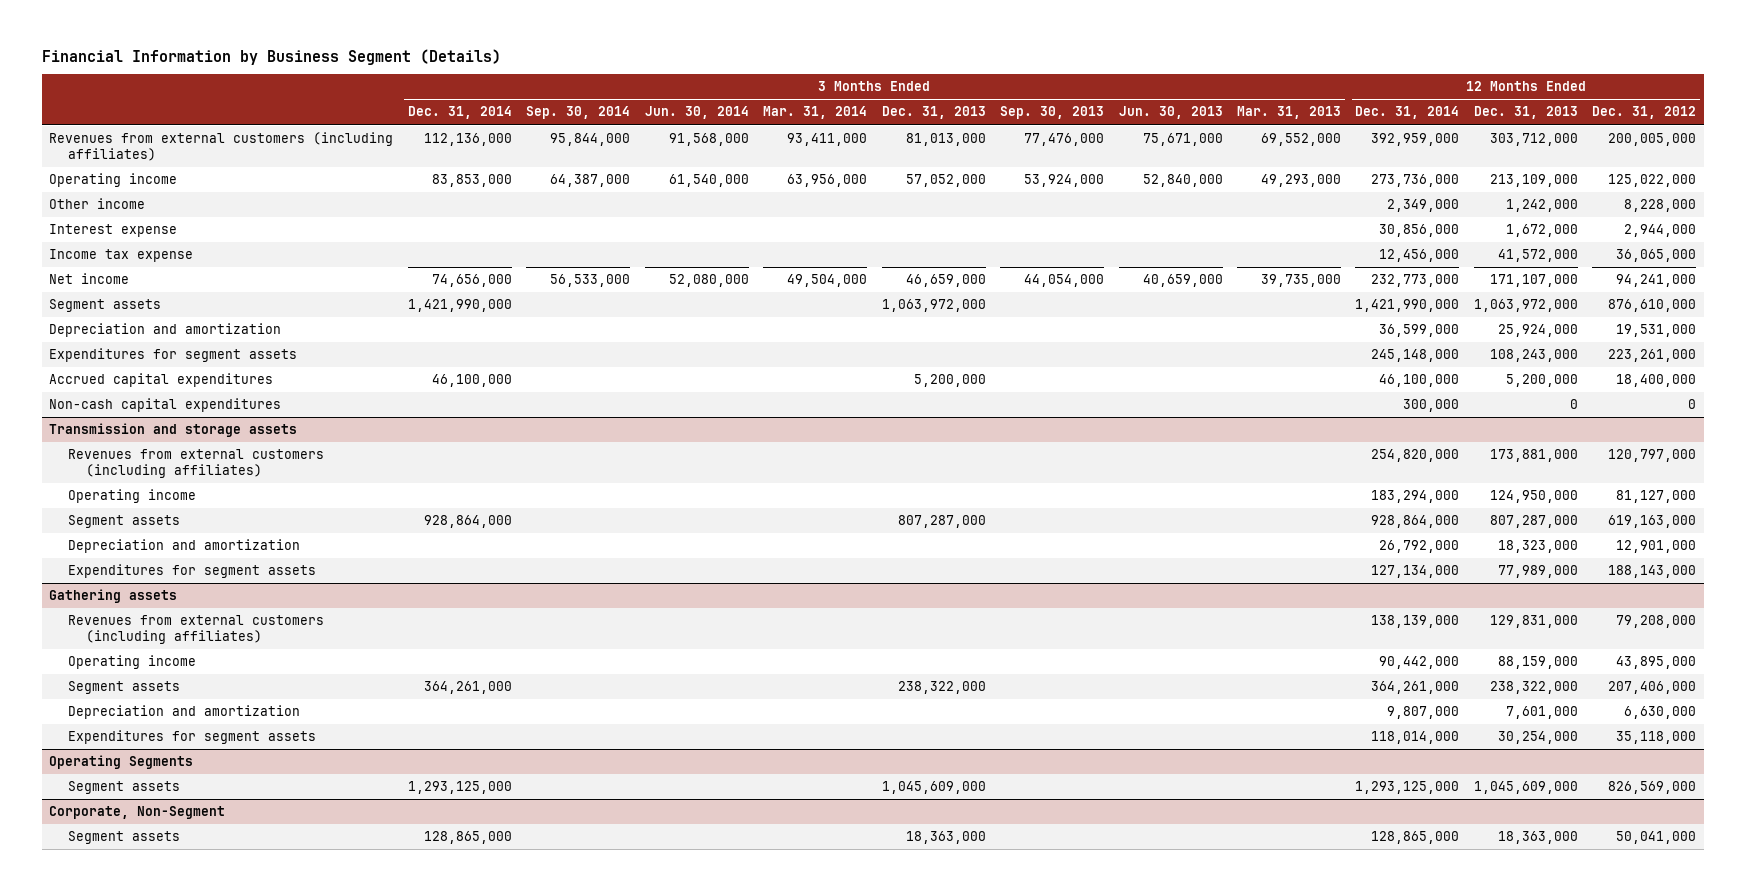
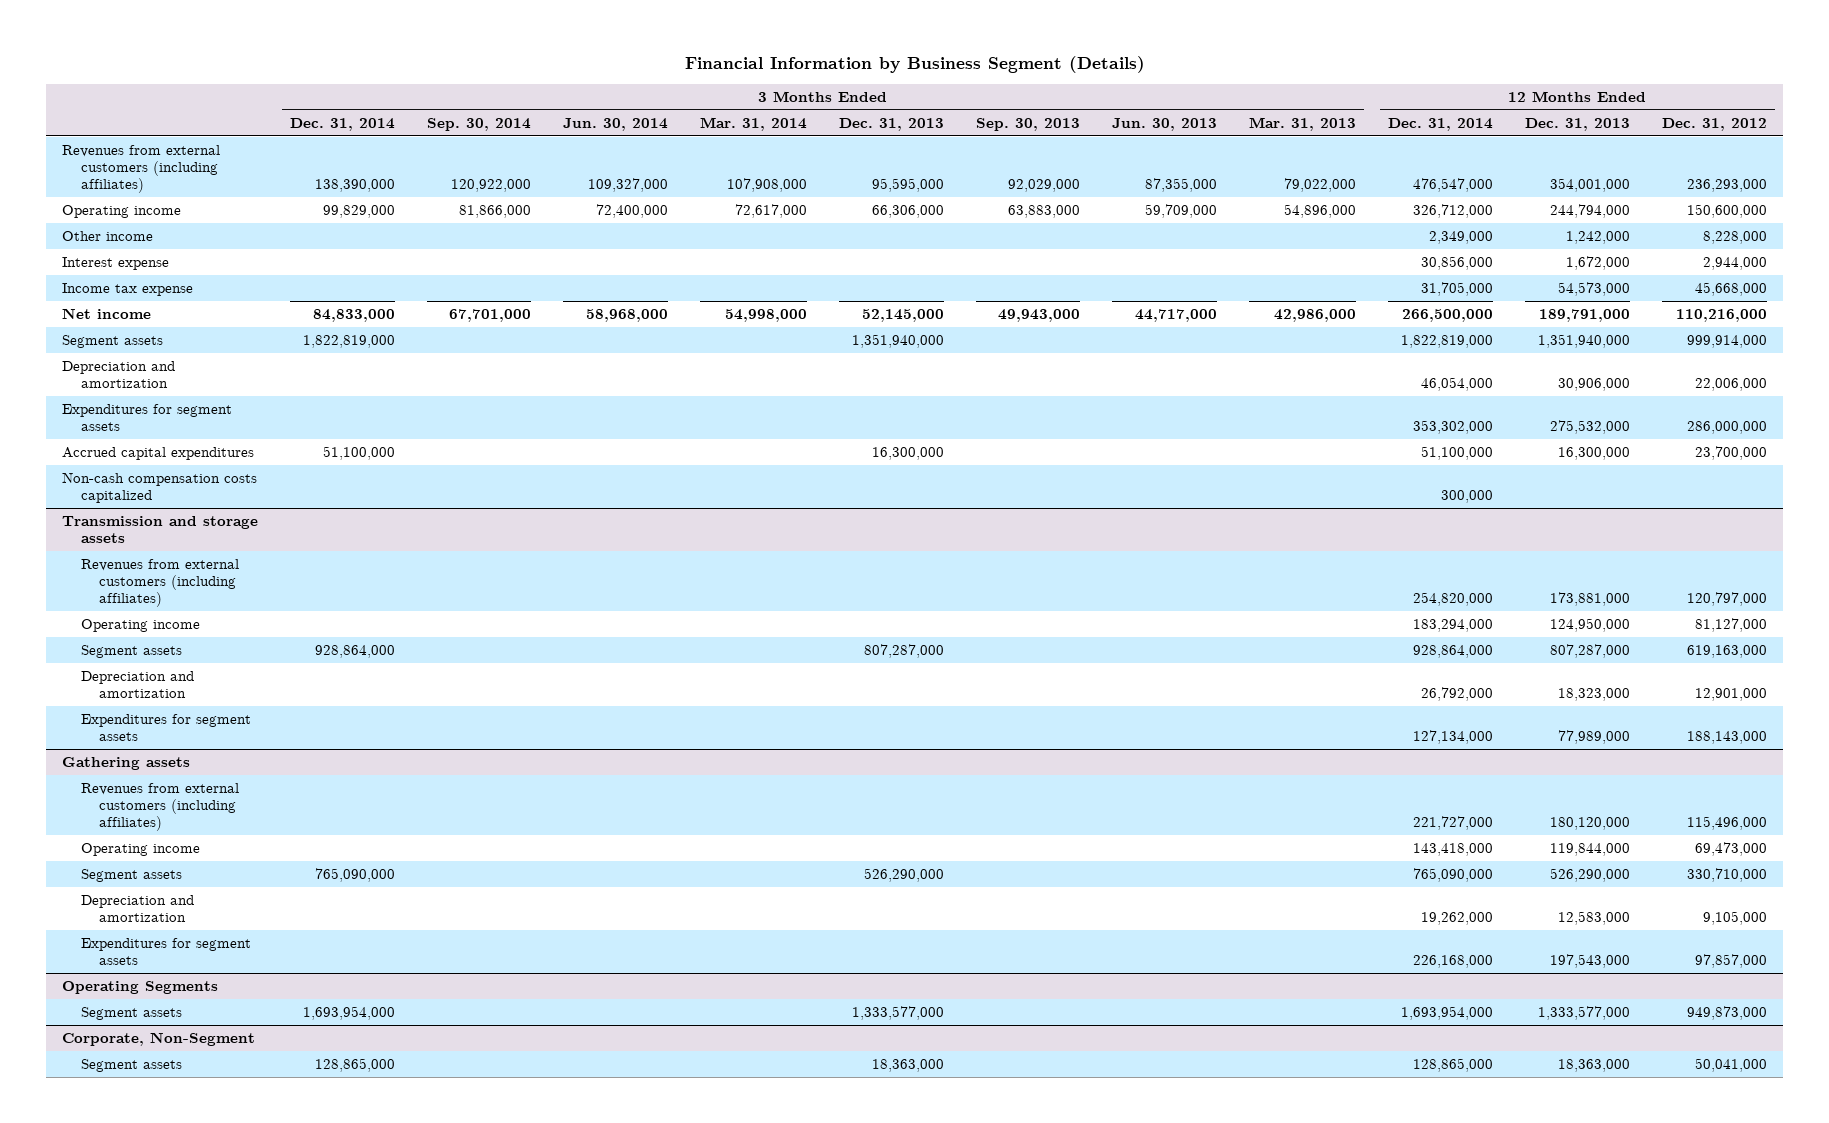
- Revenues from external customers (including affiliates) | 112,136,000 | 95,844,000 | 91,568,000 | 93,411,000 | 81,013,000 | 77,476,000 | 75,671,000 | 69,552,000 | 392,959,000 | 303,712,000 | 200,005,000
- Operating income | 83,853,000 | 64,387,000 | 61,540,000 | 63,956,000 | 57,052,000 | 53,924,000 | 52,840,000 | 49,293,000 | 273,736,000 | 213,109,000 | 125,022,000
+ Revenues from external customers (including affiliates) | 138,390,000 | 120,922,000 | 109,327,000 | 107,908,000 | 95,595,000 | 92,029,000 | 87,355,000 | 79,022,000 | 476,547,000 | 354,001,000 | 236,293,000
+ Operating income | 99,829,000 | 81,866,000 | 72,400,000 | 72,617,000 | 66,306,000 | 63,883,000 | 59,709,000 | 54,896,000 | 326,712,000 | 244,794,000 | 150,600,000
- Income tax expense | | | | | | | | | 12,456,000 | 41,572,000 | 36,065,000
- Net income | 74,656,000 | 56,533,000 | 52,080,000 | 49,504,000 | 46,659,000 | 44,054,000 | 40,659,000 | 39,735,000 | 232,773,000 | 171,107,000 | 94,241,000
- Segment assets | 1,421,990,000 | | | | 1,063,972,000 | | | | 1,421,990,000 | 1,063,972,000 | 876,610,000
- Depreciation and amortization | | | | | | | | | 36,599,000 | 25,924,000 | 19,531,000
- Expenditures for segment assets | | | | | | | | | 245,148,000 | 108,243,000 | 223,261,000
- Accrued capital expenditures | 46,100,000 | | | | 5,200,000 | | | | 46,100,000 | 5,200,000 | 18,400,000
- Non-cash capital expenditures | | | | | | | | | 300,000 | 0 | 0
+ Income tax expense | | | | | | | | | 31,705,000 | 54,573,000 | 45,668,000
+ Net income | 84,833,000 | 67,701,000 | 58,968,000 | 54,998,000 | 52,145,000 | 49,943,000 | 44,717,000 | 42,986,000 | 266,500,000 | 189,791,000 | 110,216,000
+ Segment assets | 1,822,819,000 | | | | 1,351,940,000 | | | | 1,822,819,000 | 1,351,940,000 | 999,914,000
+ Depreciation and amortization | | | | | | | | | 46,054,000 | 30,906,000 | 22,006,000
+ Expenditures for segment assets | | | | | | | | | 353,302,000 | 275,532,000 | 286,000,000
+ Accrued capital expenditures | 51,100,000 | | | | 16,300,000 | | | | 51,100,000 | 16,300,000 | 23,700,000
+ Non-cash compensation costs capitalized | | | | | | | | | 300,000 | |
@ Gathering assets
- Revenues from external customers (including affiliates) | | | | | | | | | 138,139,000 | 129,831,000 | 79,208,000
- Operating income | | | | | | | | | 90,442,000 | 88,159,000 | 43,895,000
- Segment assets | 364,261,000 | | | | 238,322,000 | | | | 364,261,000 | 238,322,000 | 207,406,000
- Depreciation and amortization | | | | | | | | | 9,807,000 | 7,601,000 | 6,630,000
- Expenditures for segment assets | | | | | | | | | 118,014,000 | 30,254,000 | 35,118,000
+ Revenues from external customers (including affiliates) | | | | | | | | | 221,727,000 | 180,120,000 | 115,496,000
+ Operating income | | | | | | | | | 143,418,000 | 119,844,000 | 69,473,000
+ Segment assets | 765,090,000 | | | | 526,290,000 | | | | 765,090,000 | 526,290,000 | 330,710,000
+ Depreciation and amortization | | | | | | | | | 19,262,000 | 12,583,000 | 9,105,000
+ Expenditures for segment assets | | | | | | | | | 226,168,000 | 197,543,000 | 97,857,000
@ Operating Segments
- Segment assets | 1,293,125,000 | | | | 1,045,609,000 | | | | 1,293,125,000 | 1,045,609,000 | 826,569,000
+ Segment assets | 1,693,954,000 | | | | 1,333,577,000 | | | | 1,693,954,000 | 1,333,577,000 | 949,873,000

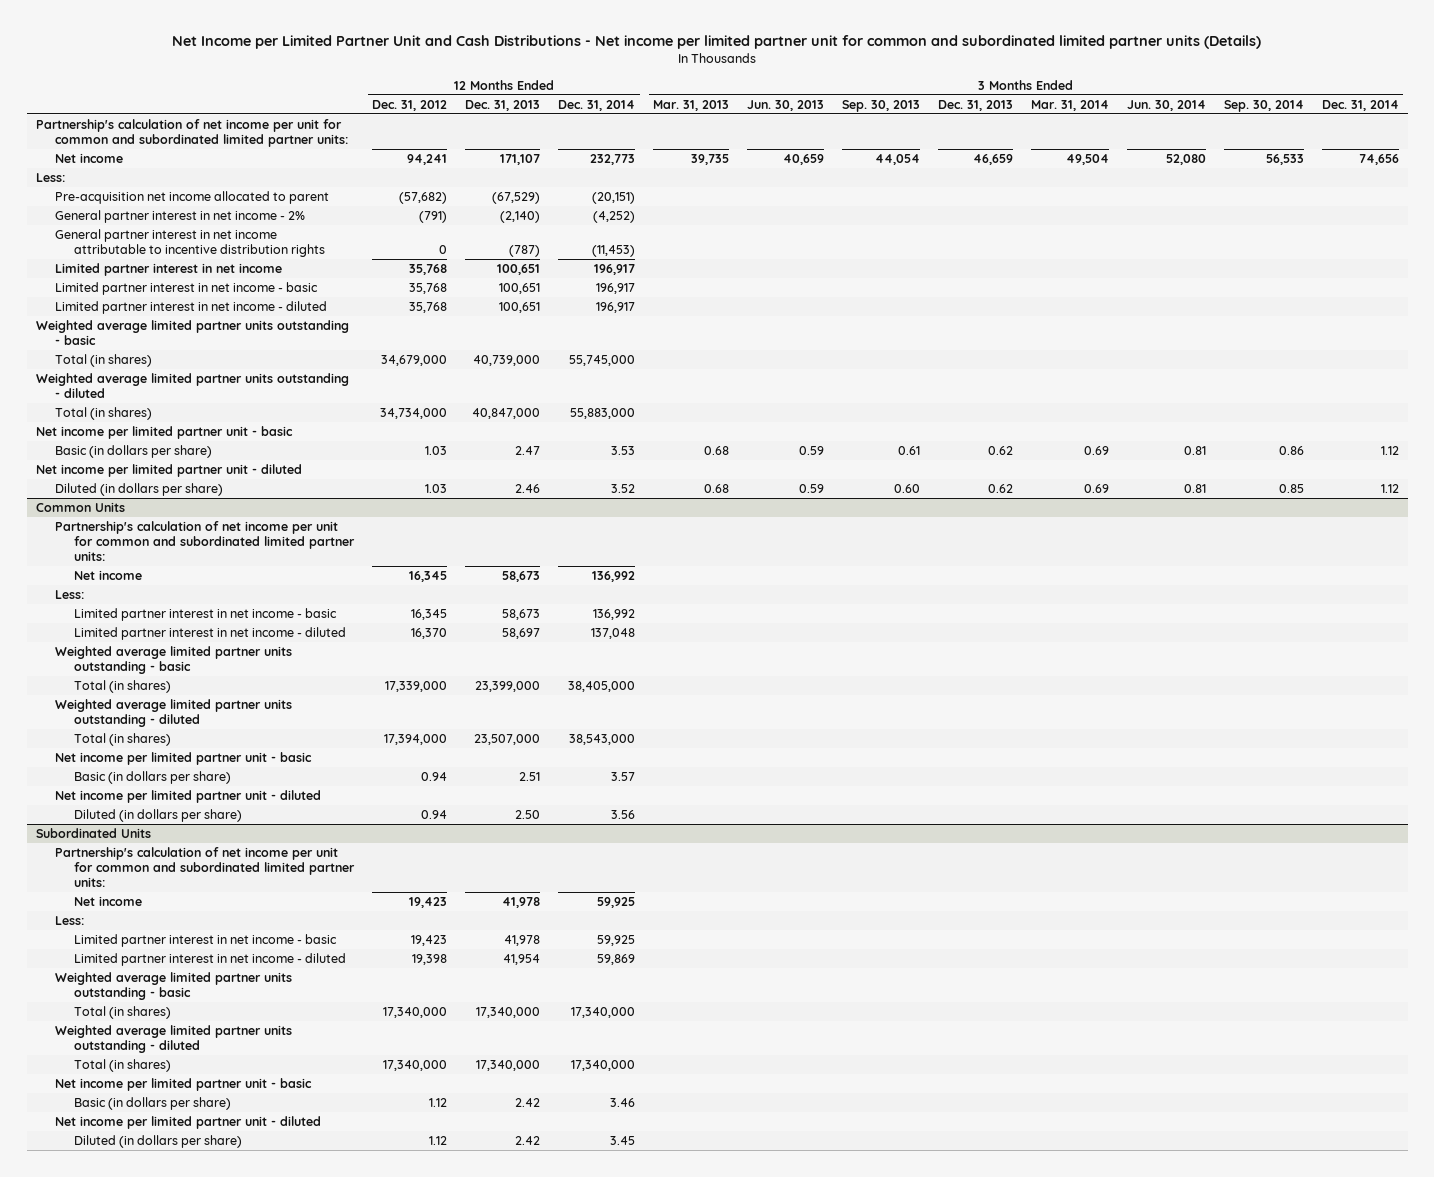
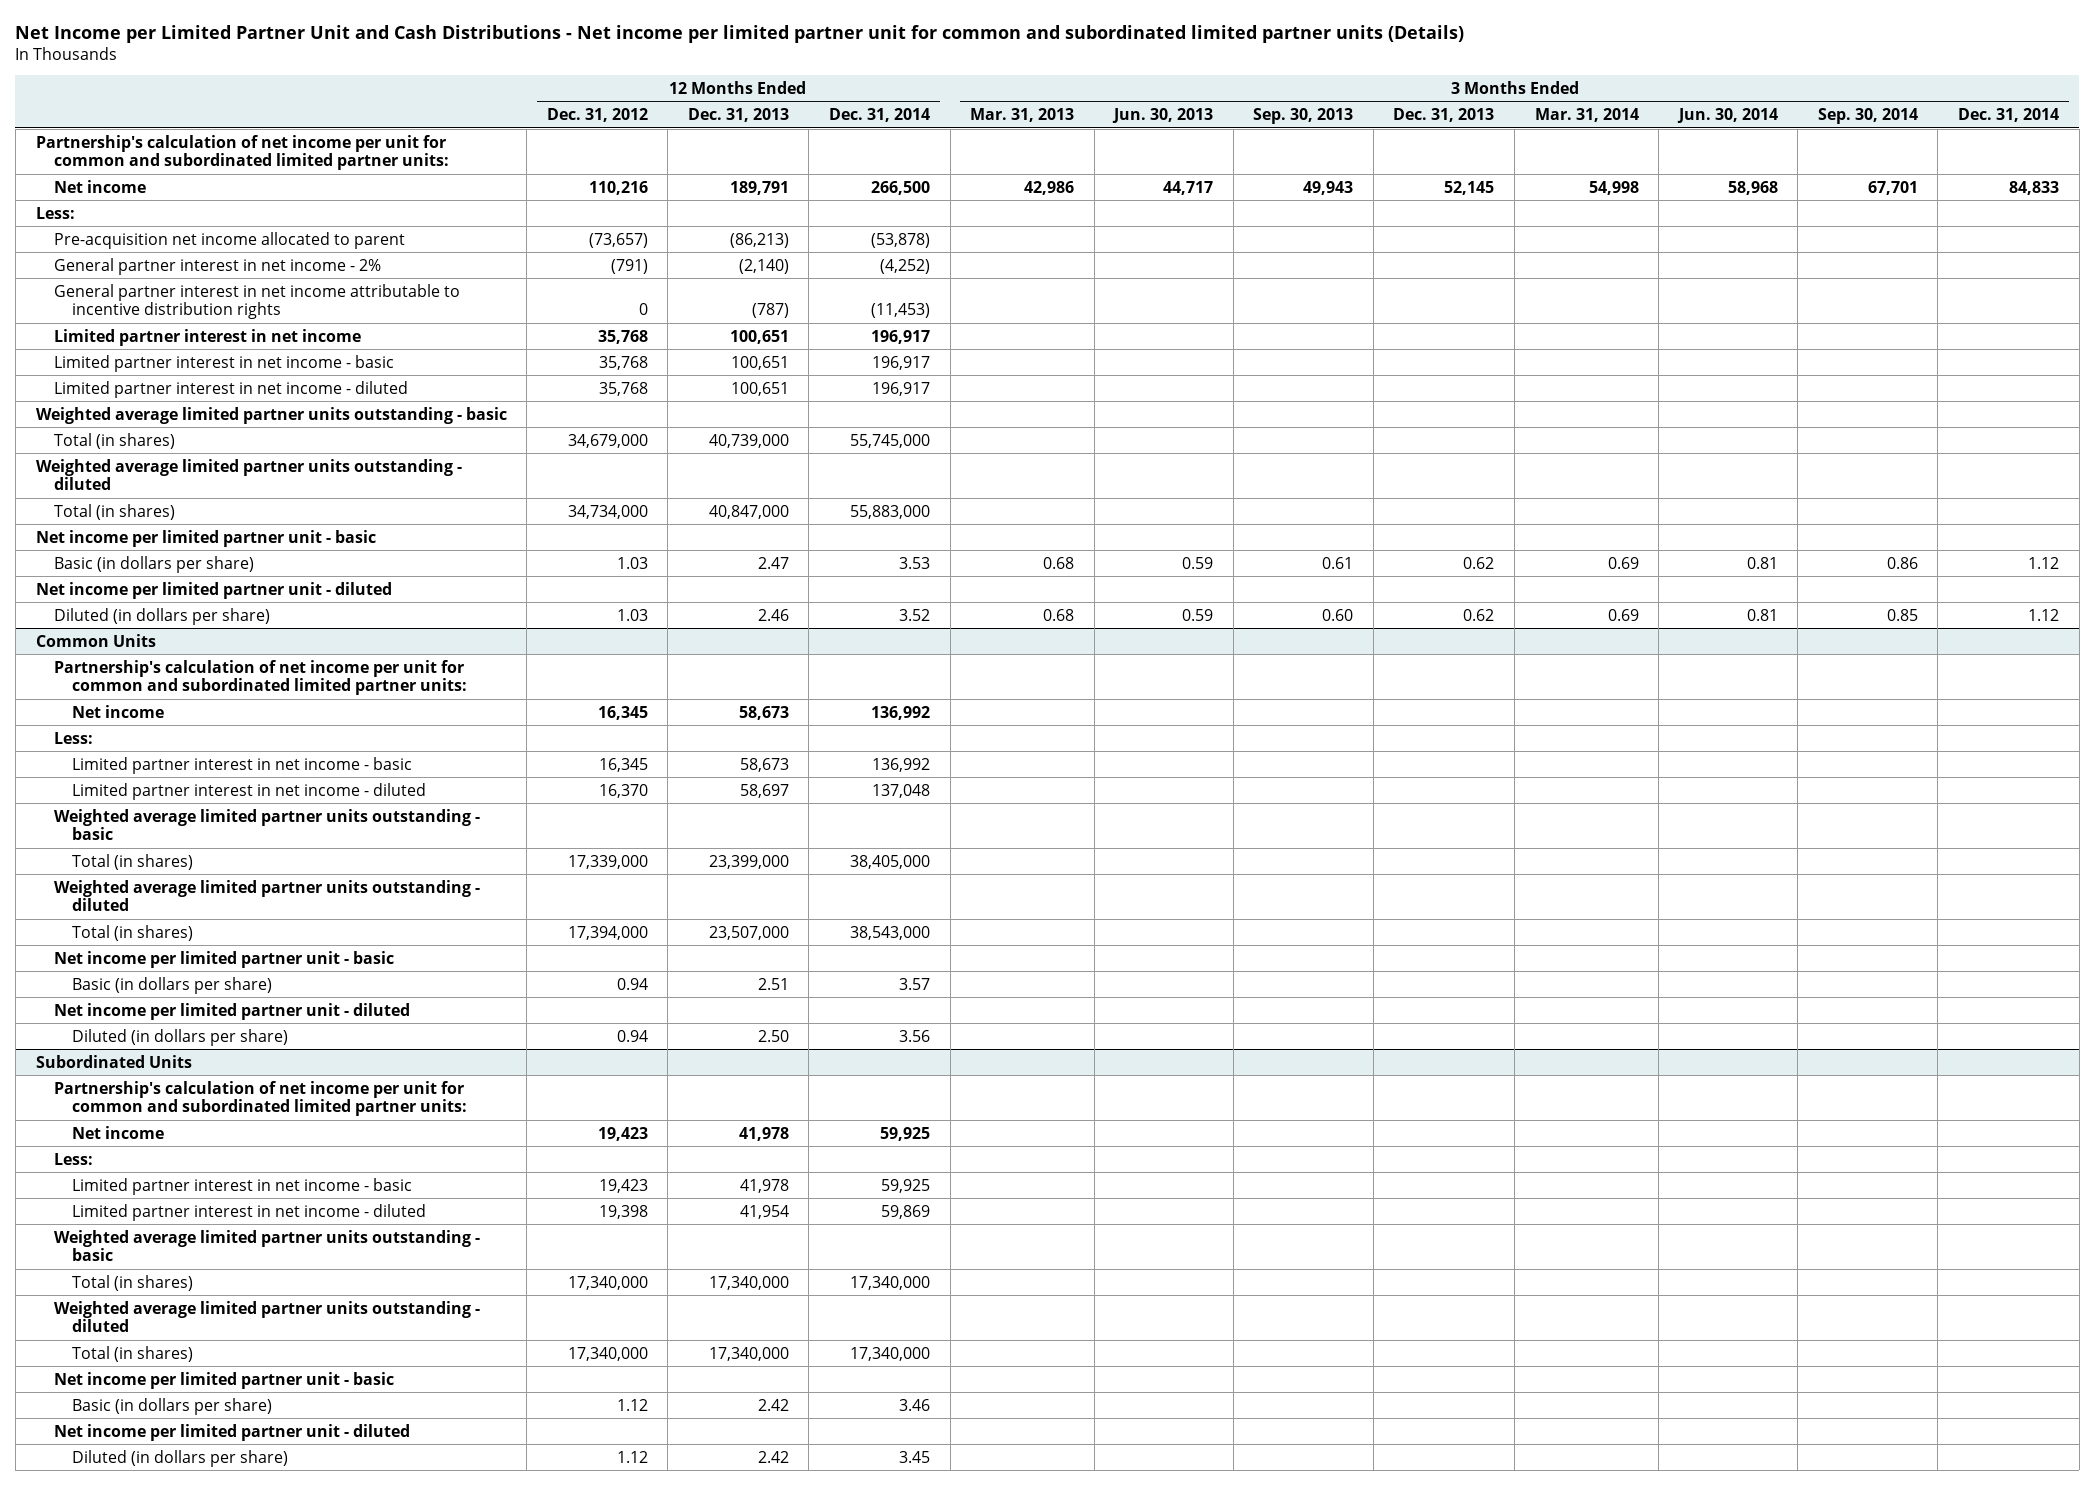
- Net income | 94,241 | 171,107 | 232,773 | 39,735 | 40,659 | 44,054 | 46,659 | 49,504 | 52,080 | 56,533 | 74,656
+ Net income | 110,216 | 189,791 | 266,500 | 42,986 | 44,717 | 49,943 | 52,145 | 54,998 | 58,968 | 67,701 | 84,833
- Pre-acquisition net income allocated to parent | (57,682) | (67,529) | (20,151) | | | | | | | |
+ Pre-acquisition net income allocated to parent | (73,657) | (86,213) | (53,878) | | | | | | | |

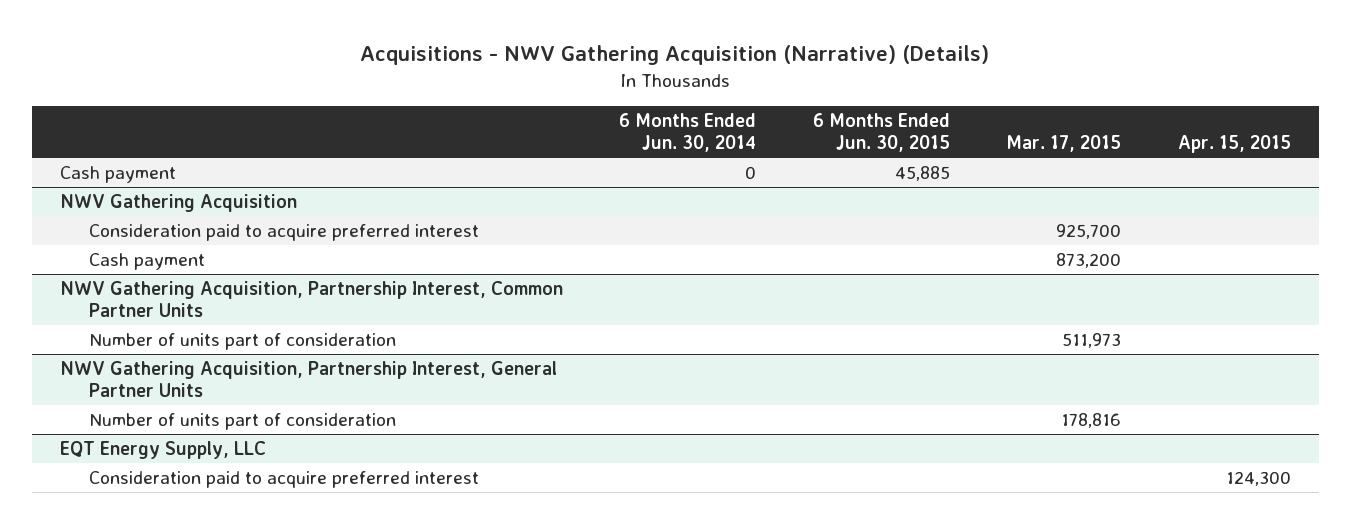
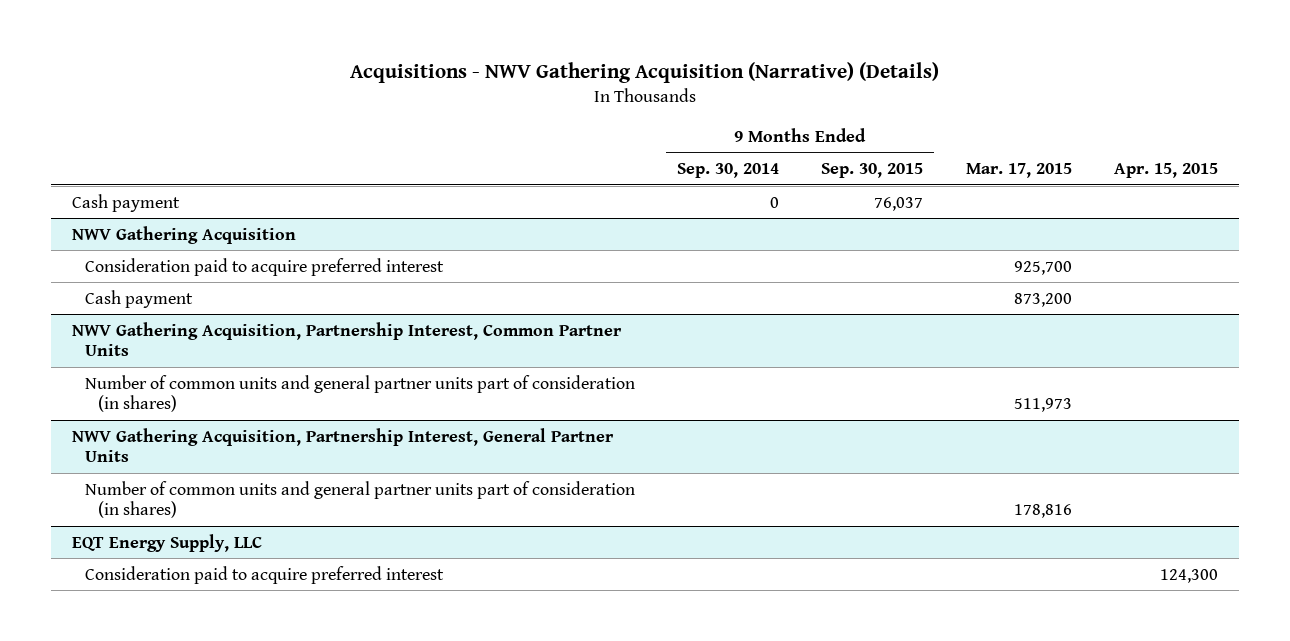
- | 6 Months Ended Jun. 30, 2014 | 6 Months Ended Jun. 30, 2015 | Mar. 17, 2015 | Apr. 15, 2015
+ | 9 Months Ended Sep. 30, 2014 | 9 Months Ended Sep. 30, 2015 | Mar. 17, 2015 | Apr. 15, 2015
@ NWV Gathering Acquisition, Partnership Interest, Common Partner Units
- Number of units part of consideration | | | 511,973 |
+ Number of common units and general partner units part of consideration (in shares) | | | 511,973 |
@ NWV Gathering Acquisition, Partnership Interest, General Partner Units
- Number of units part of consideration | | | 178,816 |
+ Number of common units and general partner units part of consideration (in shares) | | | 178,816 |

